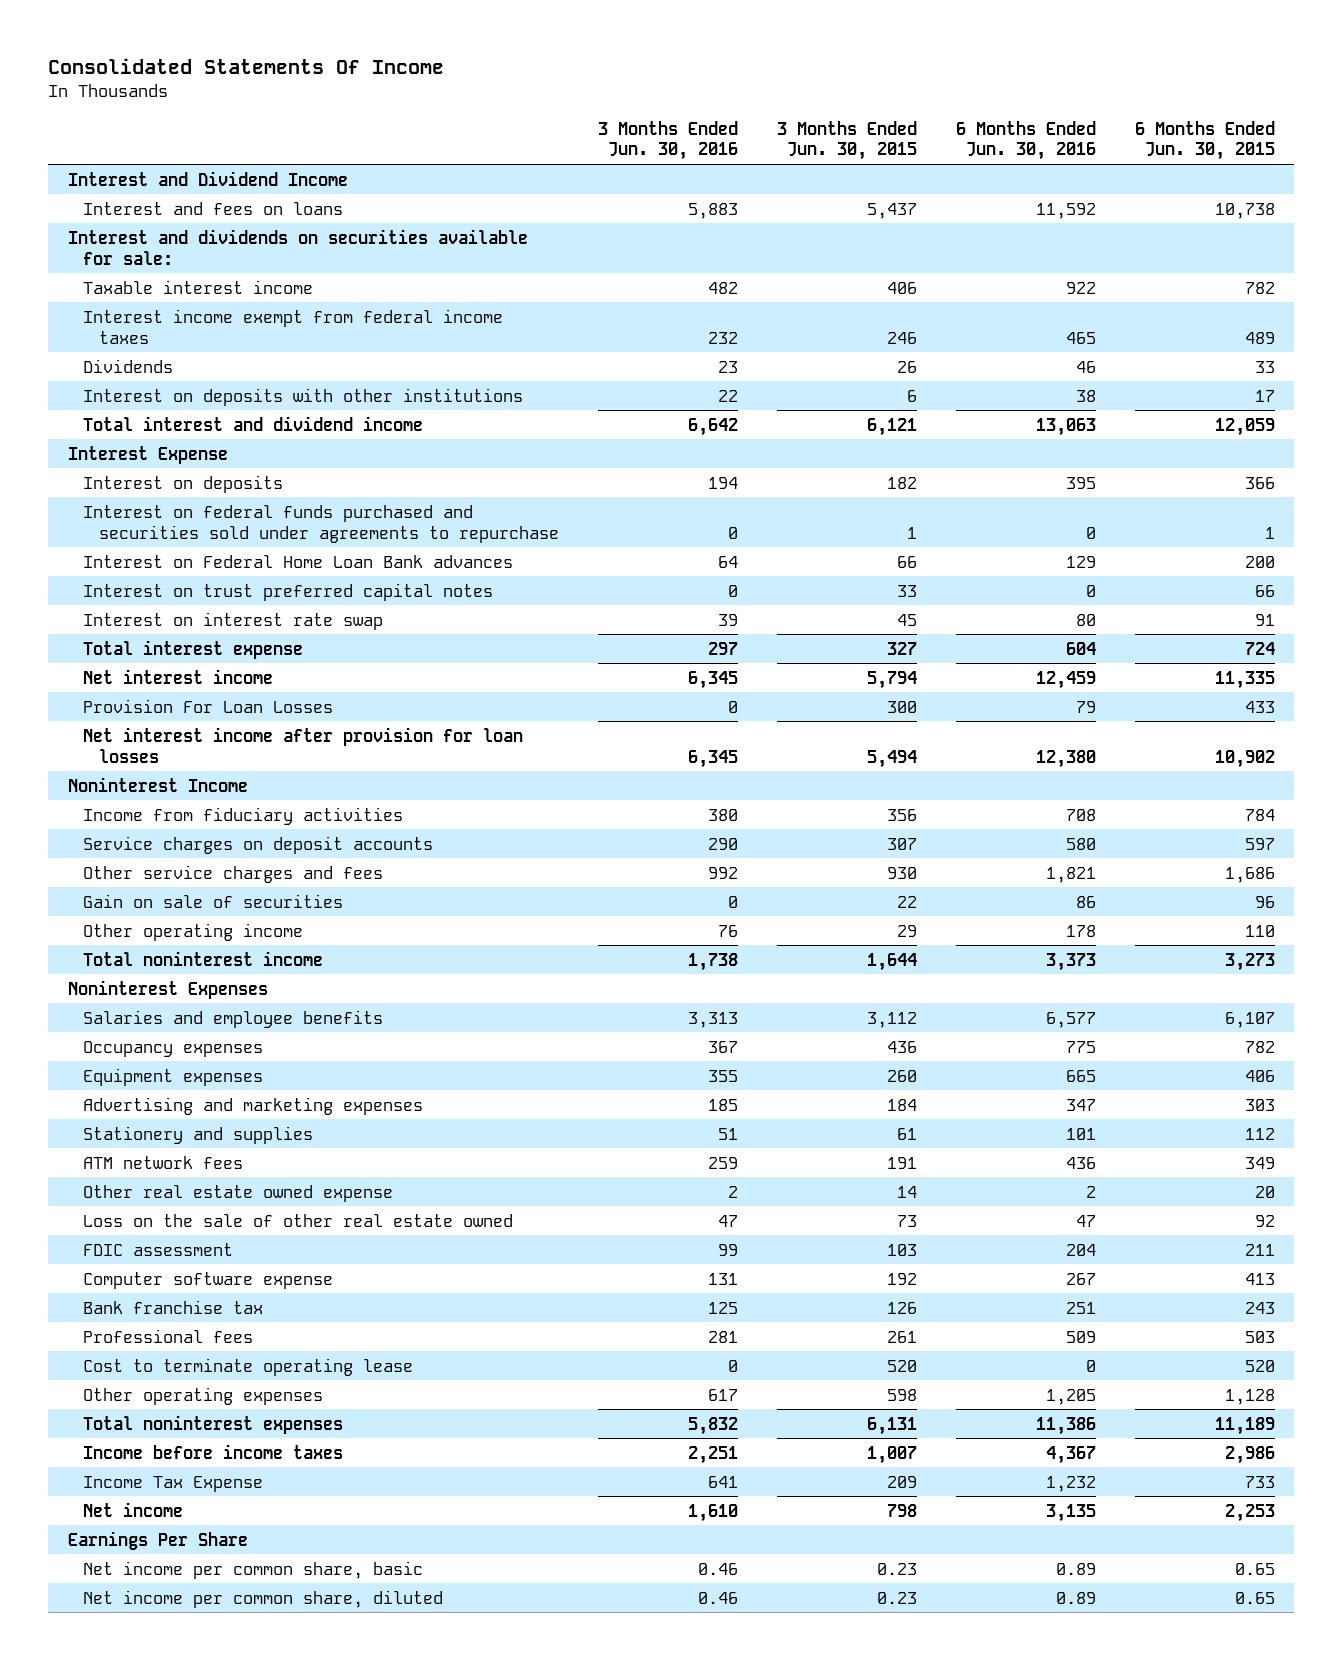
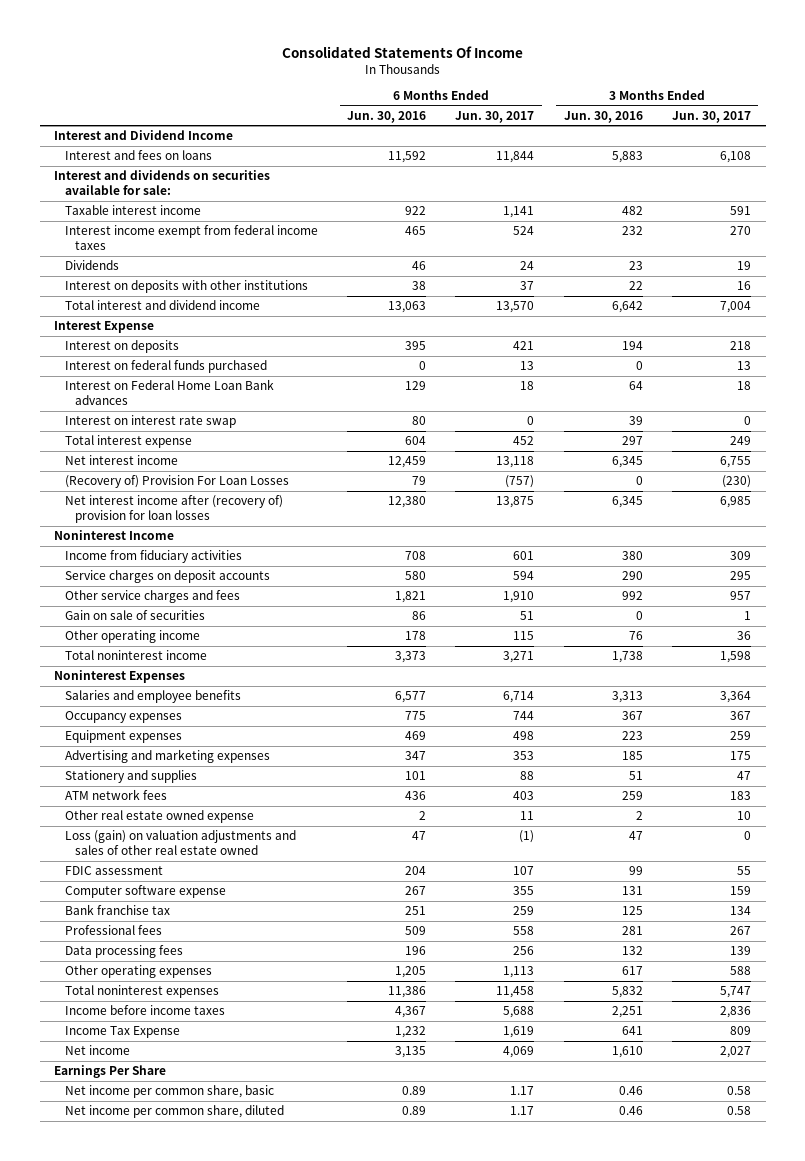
- | 3 Months Ended Jun. 30, 2016 | 3 Months Ended Jun. 30, 2015 | 6 Months Ended Jun. 30, 2016 | 6 Months Ended Jun. 30, 2015
+ | 6 Months Ended Jun. 30, 2016 | 6 Months Ended Jun. 30, 2017 | 3 Months Ended Jun. 30, 2016 | 3 Months Ended Jun. 30, 2017
- Interest on federal funds purchased and securities sold under agreements to repurchase | 0 | 1 | 0 | 1
+ Interest on federal funds purchased | 0 | 13 | 0 | 13
- Interest on trust preferred capital notes | 0 | 33 | 0 | 66
- Provision For Loan Losses | 0 | 300 | 79 | 433
- Net interest income after provision for loan losses | 6,345 | 5,494 | 12,380 | 10,902
+ (Recovery of) Provision For Loan Losses | 79 | (757) | 0 | (230)
+ Net interest income after (recovery of) provision for loan losses | 12,380 | 13,875 | 6,345 | 6,985
- Equipment expenses | 355 | 260 | 665 | 406
+ Equipment expenses | 469 | 498 | 223 | 259
- Loss on the sale of other real estate owned | 47 | 73 | 47 | 92
+ Loss (gain) on valuation adjustments and sales of other real estate owned | 47 | (1) | 47 | 0
- Cost to terminate operating lease | 0 | 520 | 0 | 520
+ Data processing fees | 196 | 256 | 132 | 139

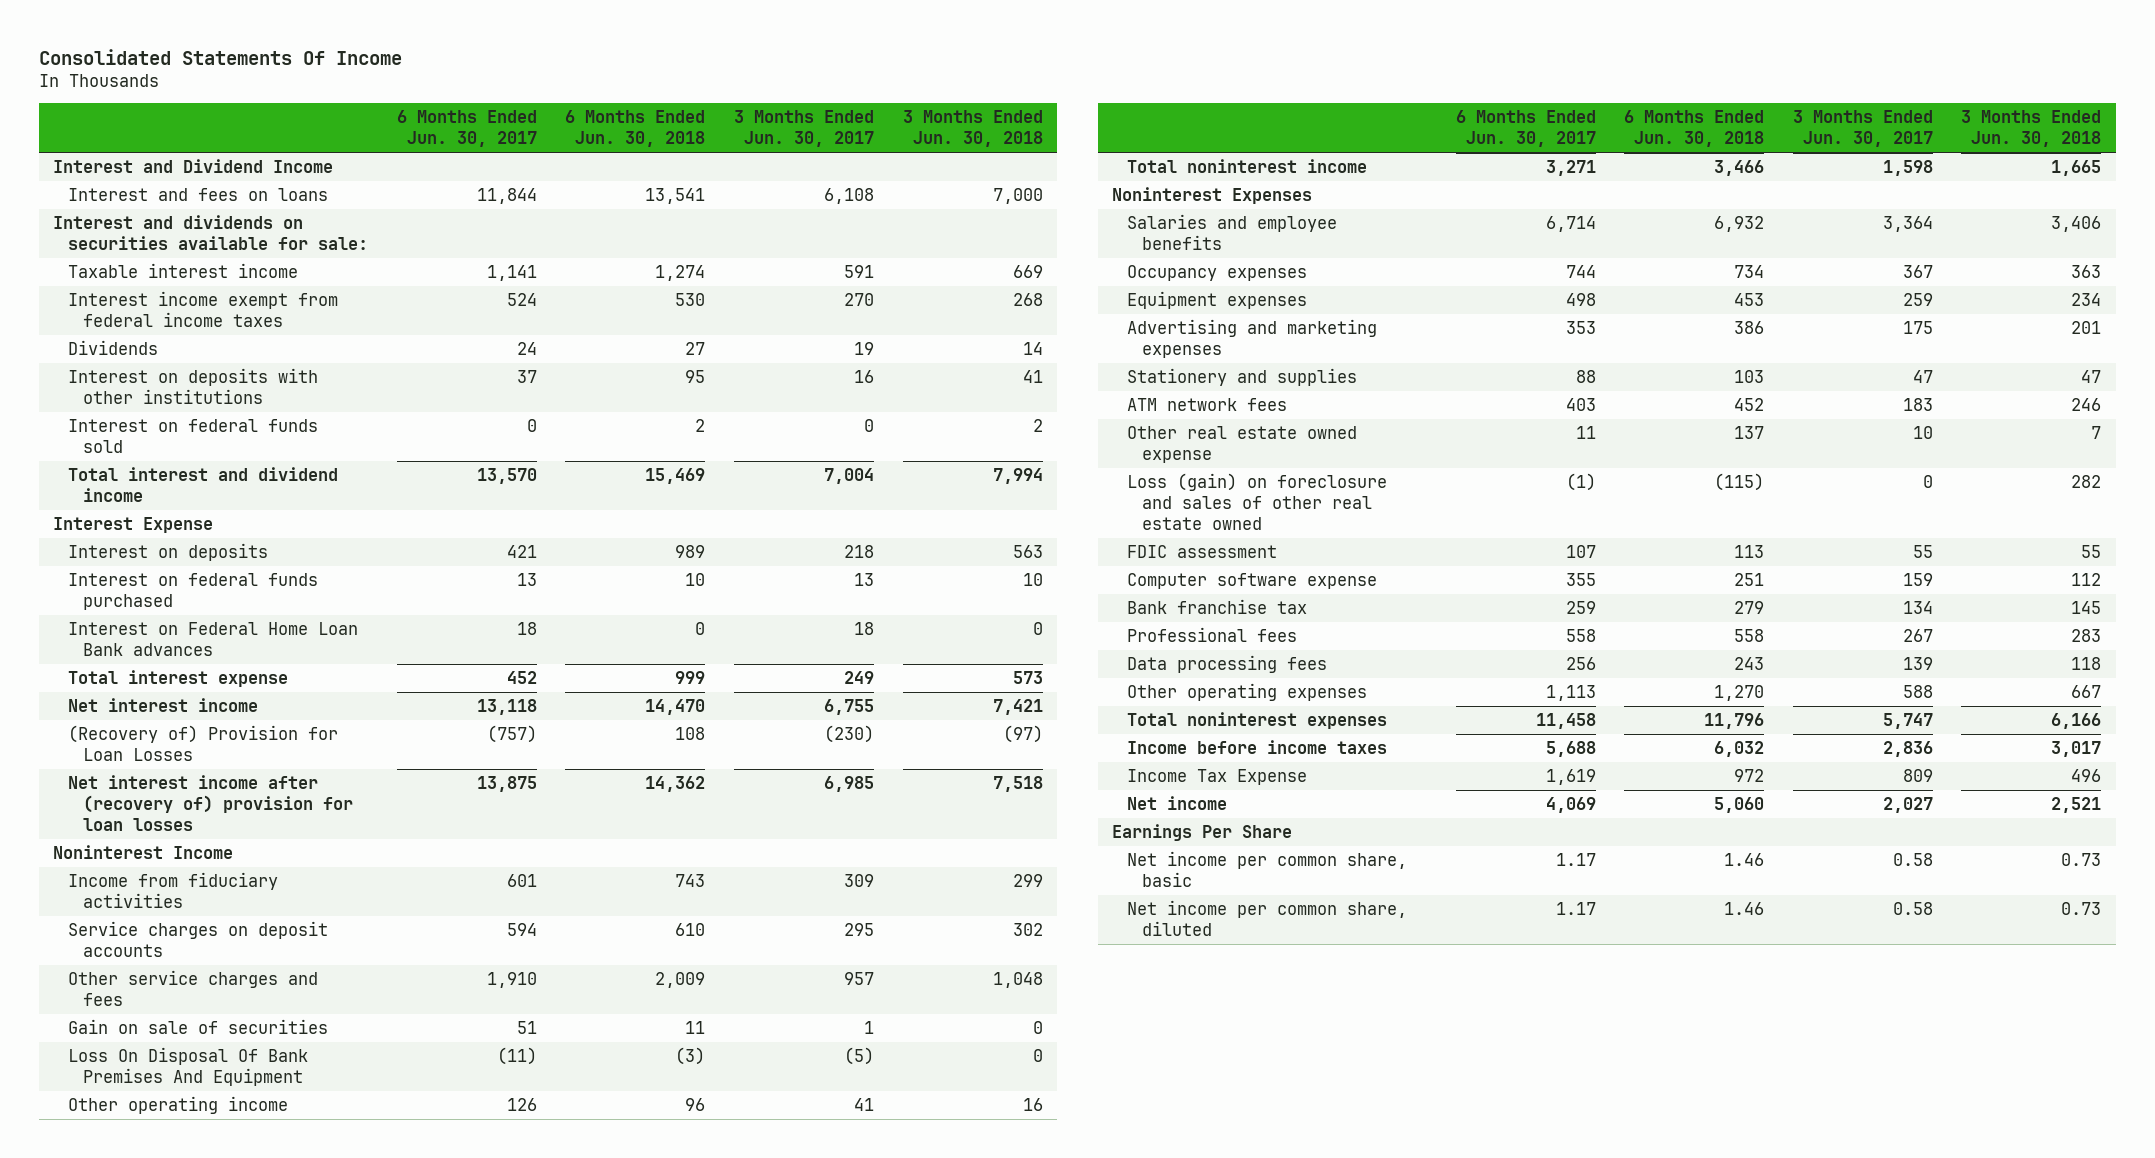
- | 6 Months Ended Jun. 30, 2016 | 6 Months Ended Jun. 30, 2017 | 3 Months Ended Jun. 30, 2016 | 3 Months Ended Jun. 30, 2017
+ | 6 Months Ended Jun. 30, 2017 | 6 Months Ended Jun. 30, 2018 | 3 Months Ended Jun. 30, 2017 | 3 Months Ended Jun. 30, 2018
+ Interest on federal funds sold | 0 | 2 | 0 | 2
- Interest on interest rate swap | 80 | 0 | 39 | 0
- (Recovery of) Provision For Loan Losses | 79 | (757) | 0 | (230)
+ (Recovery of) Provision for Loan Losses | (757) | 108 | (230) | (97)
- Other operating income | 178 | 115 | 76 | 36
+ Loss On Disposal Of Bank Premises And Equipment | (11) | (3) | (5) | 0
+ Other operating income | 126 | 96 | 41 | 16
- Loss (gain) on valuation adjustments and sales of other real estate owned | 47 | (1) | 47 | 0
+ Loss (gain) on foreclosure and sales of other real estate owned | (1) | (115) | 0 | 282

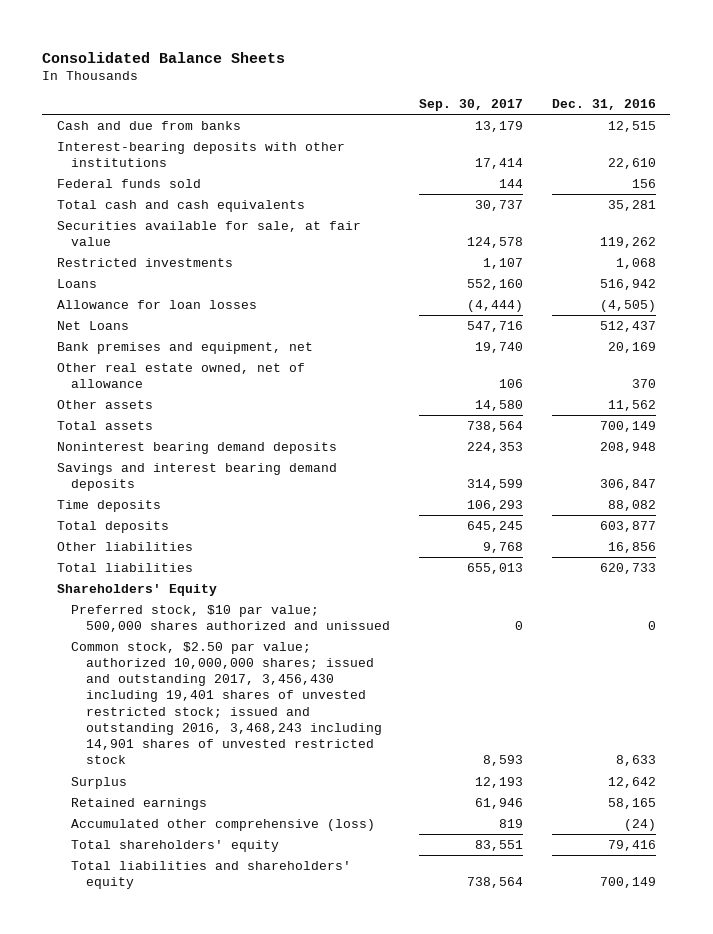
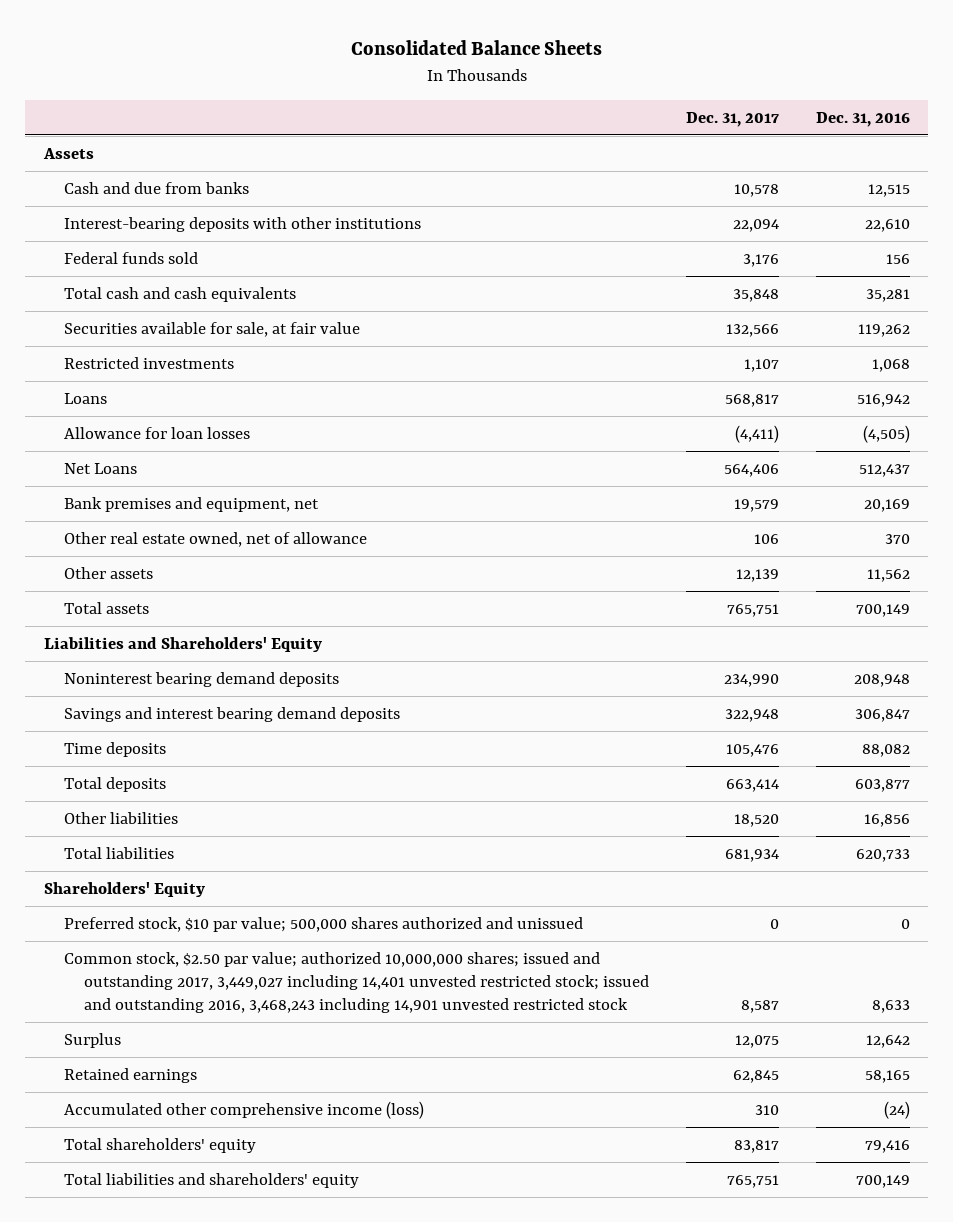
- | Sep. 30, 2017 | Dec. 31, 2016
+ | Dec. 31, 2017 | Dec. 31, 2016
+ Assets
+ Liabilities and Shareholders' Equity
- Common stock, $2.50 par value; authorized 10,000,000 shares; issued and outstanding 2017, 3,456,430 including 19,401 shares of unvested restricted stock; issued and outstanding 2016, 3,468,243 including 14,901 shares of unvested restricted stock | 8,593 | 8,633
+ Common stock, $2.50 par value; authorized 10,000,000 shares; issued and outstanding 2017, 3,449,027 including 14,401 unvested restricted stock; issued and outstanding 2016, 3,468,243 including 14,901 unvested restricted stock | 8,587 | 8,633
- Accumulated other comprehensive (loss) | 819 | (24)
+ Accumulated other comprehensive income (loss) | 310 | (24)

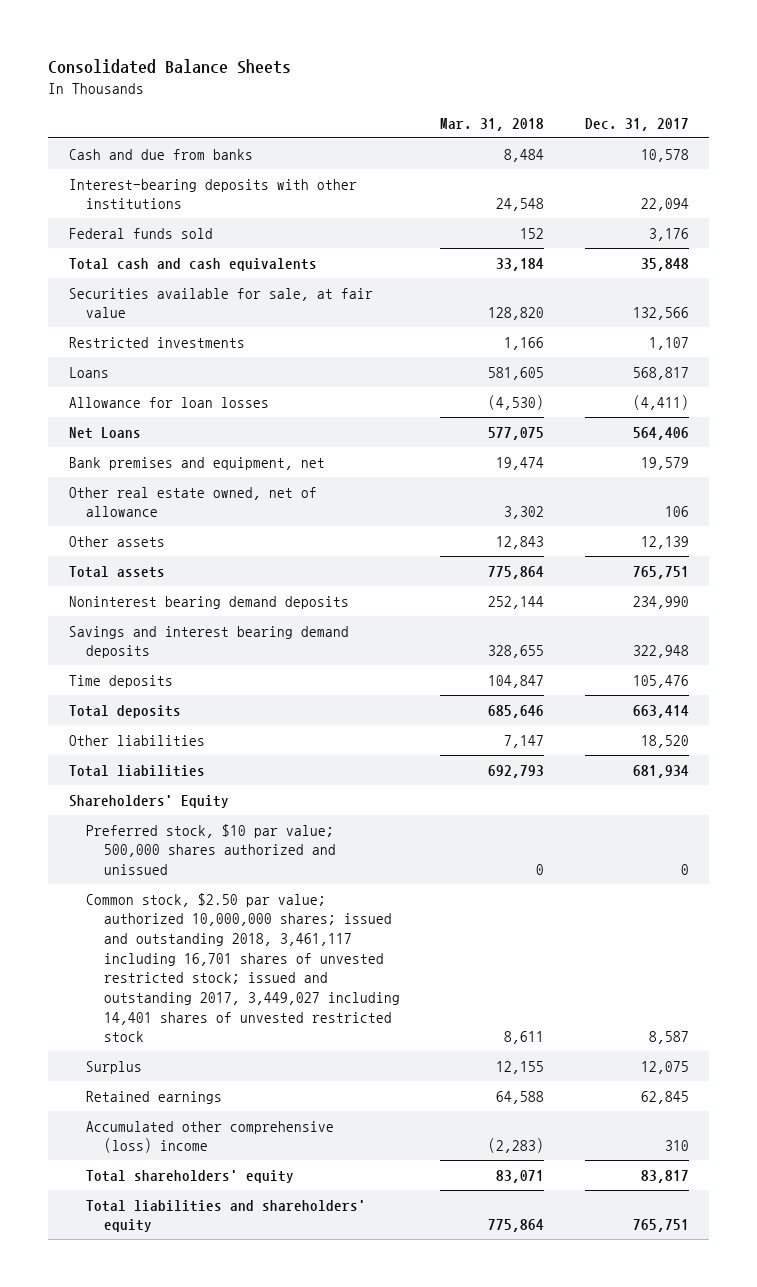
- | Dec. 31, 2017 | Dec. 31, 2016
+ | Mar. 31, 2018 | Dec. 31, 2017
- Assets
- Liabilities and Shareholders' Equity
- Common stock, $2.50 par value; authorized 10,000,000 shares; issued and outstanding 2017, 3,449,027 including 14,401 unvested restricted stock; issued and outstanding 2016, 3,468,243 including 14,901 unvested restricted stock | 8,587 | 8,633
+ Common stock, $2.50 par value; authorized 10,000,000 shares; issued and outstanding 2018, 3,461,117 including 16,701 shares of unvested restricted stock; issued and outstanding 2017, 3,449,027 including 14,401 shares of unvested restricted stock | 8,611 | 8,587
- Accumulated other comprehensive income (loss) | 310 | (24)
+ Accumulated other comprehensive (loss) income | (2,283) | 310

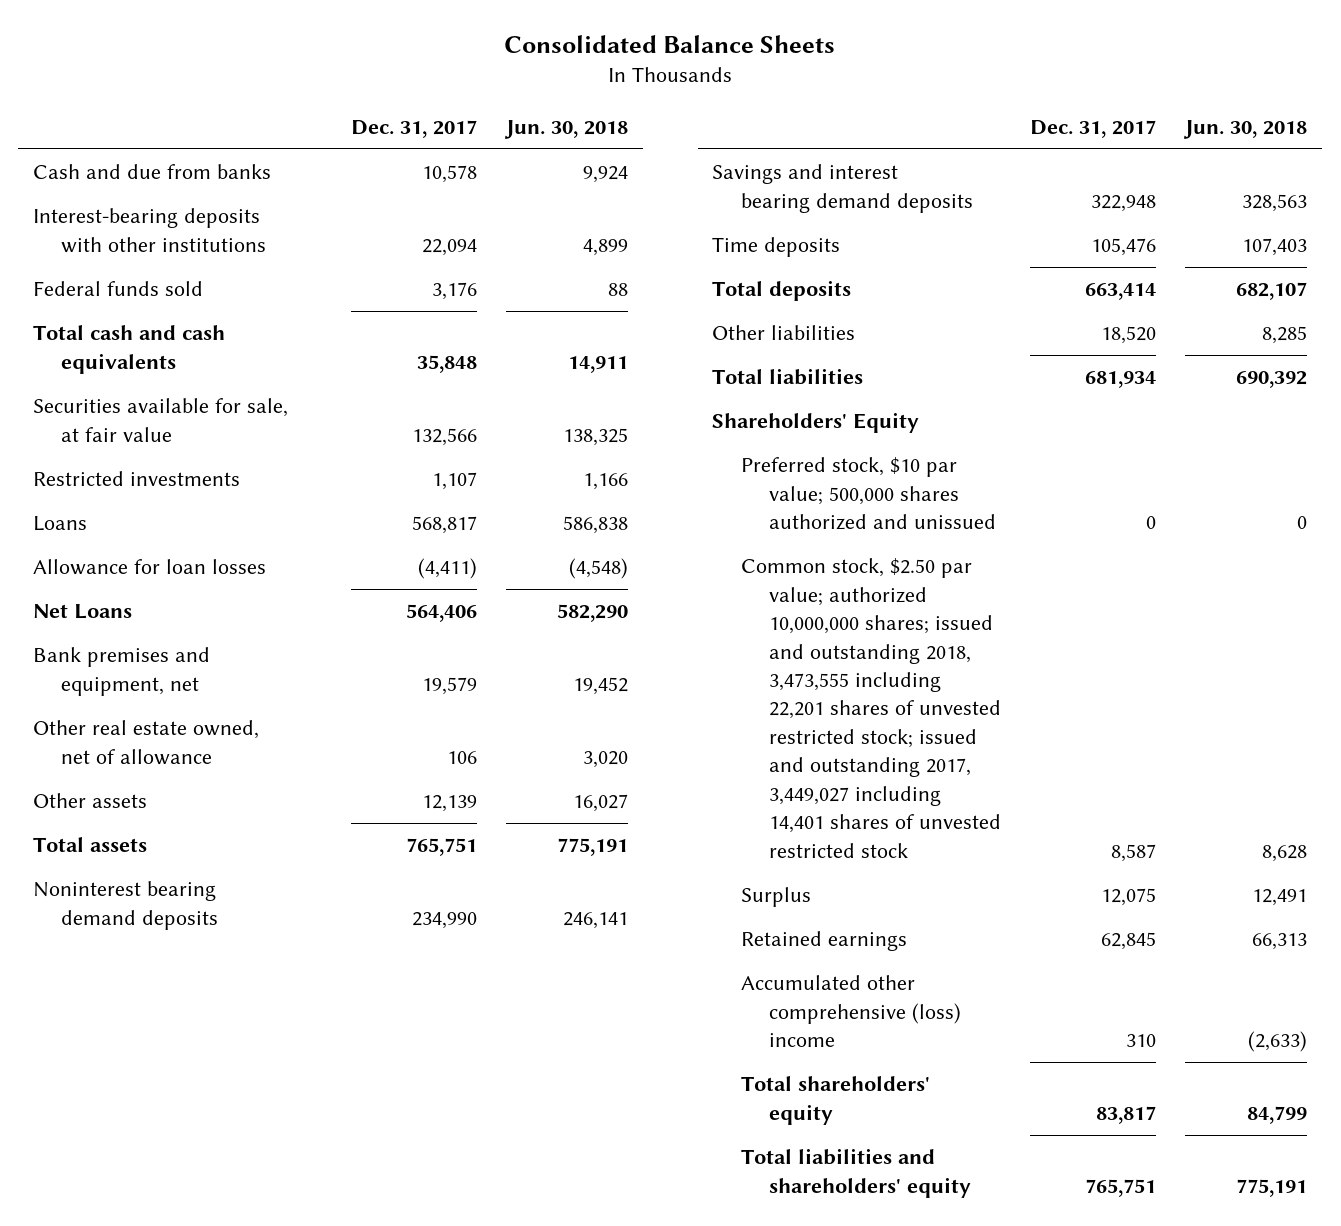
- | Mar. 31, 2018 | Dec. 31, 2017
+ | Dec. 31, 2017 | Jun. 30, 2018
- Common stock, $2.50 par value; authorized 10,000,000 shares; issued and outstanding 2018, 3,461,117 including 16,701 shares of unvested restricted stock; issued and outstanding 2017, 3,449,027 including 14,401 shares of unvested restricted stock | 8,611 | 8,587
+ Common stock, $2.50 par value; authorized 10,000,000 shares; issued and outstanding 2018, 3,473,555 including 22,201 shares of unvested restricted stock; issued and outstanding 2017, 3,449,027 including 14,401 shares of unvested restricted stock | 8,587 | 8,628

